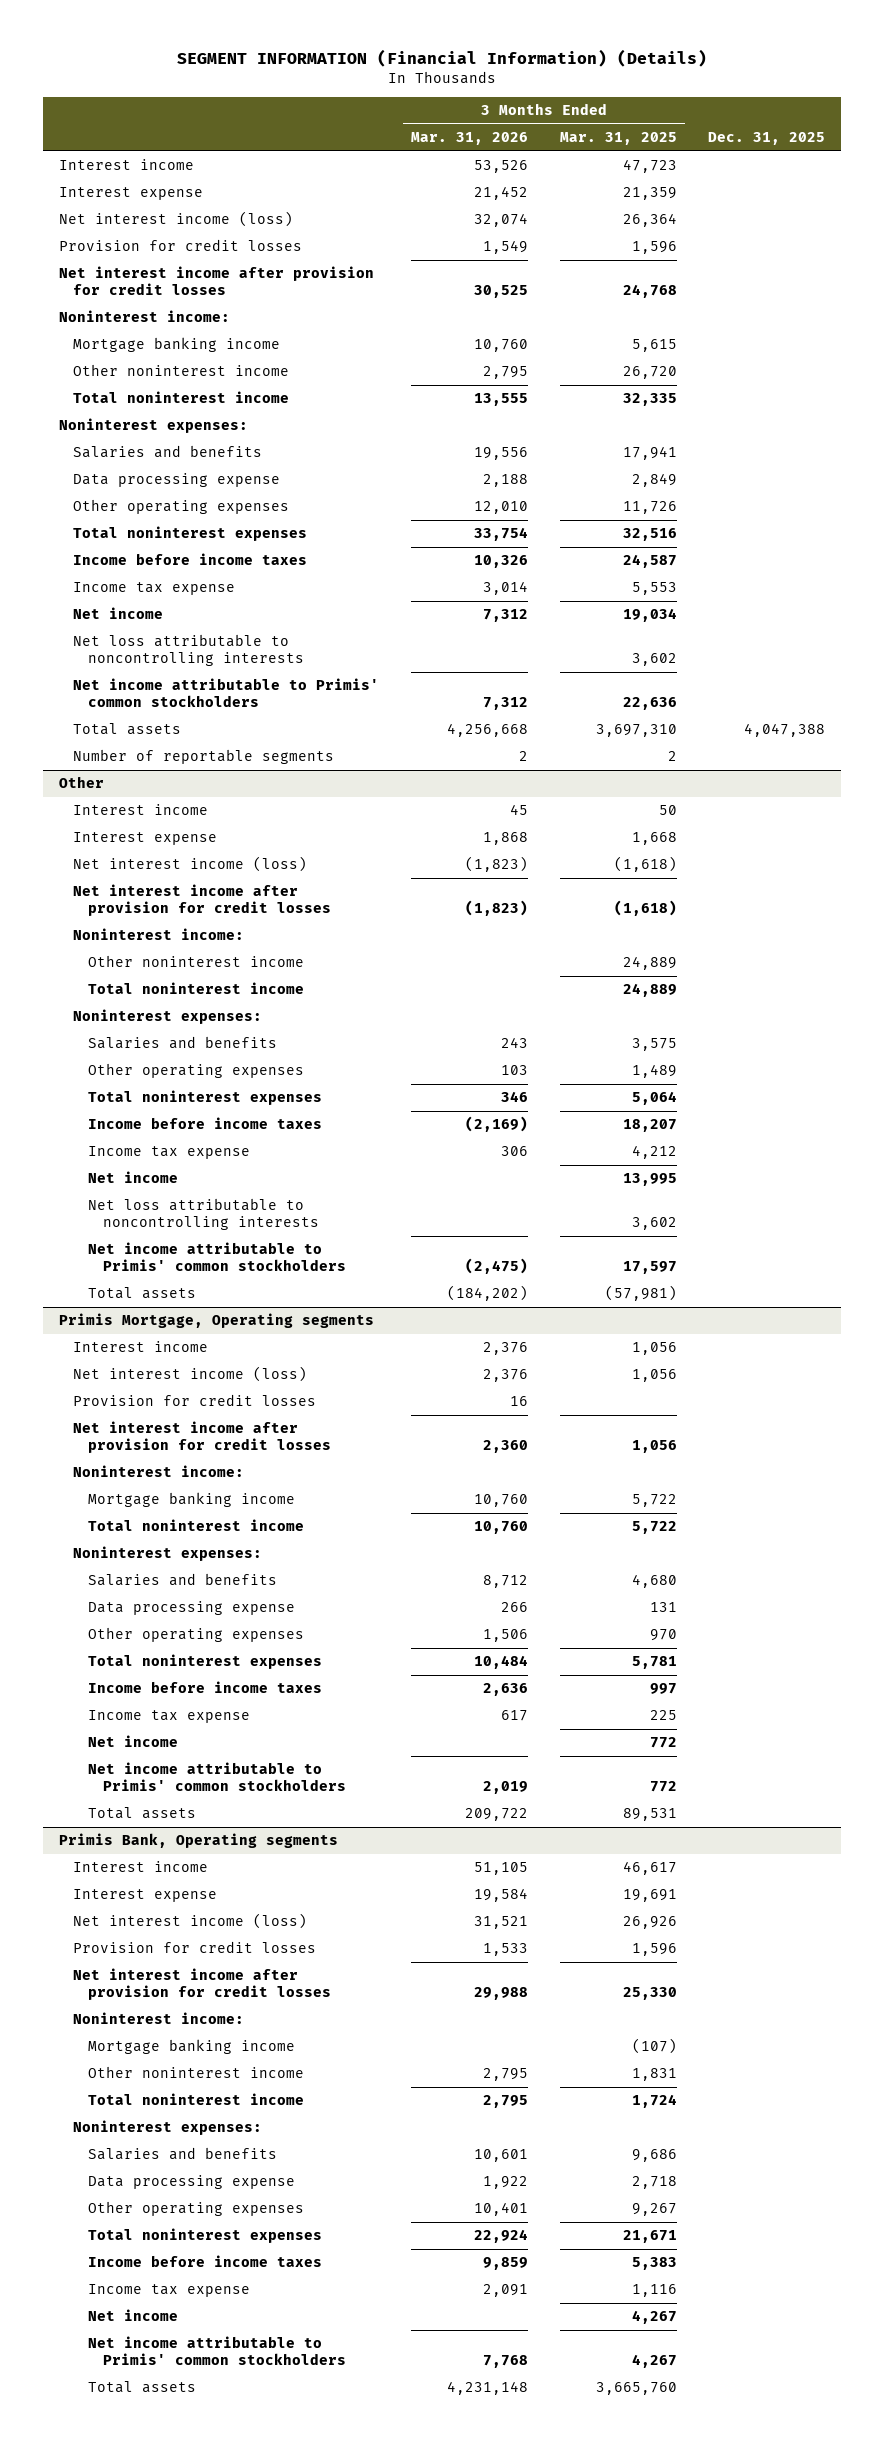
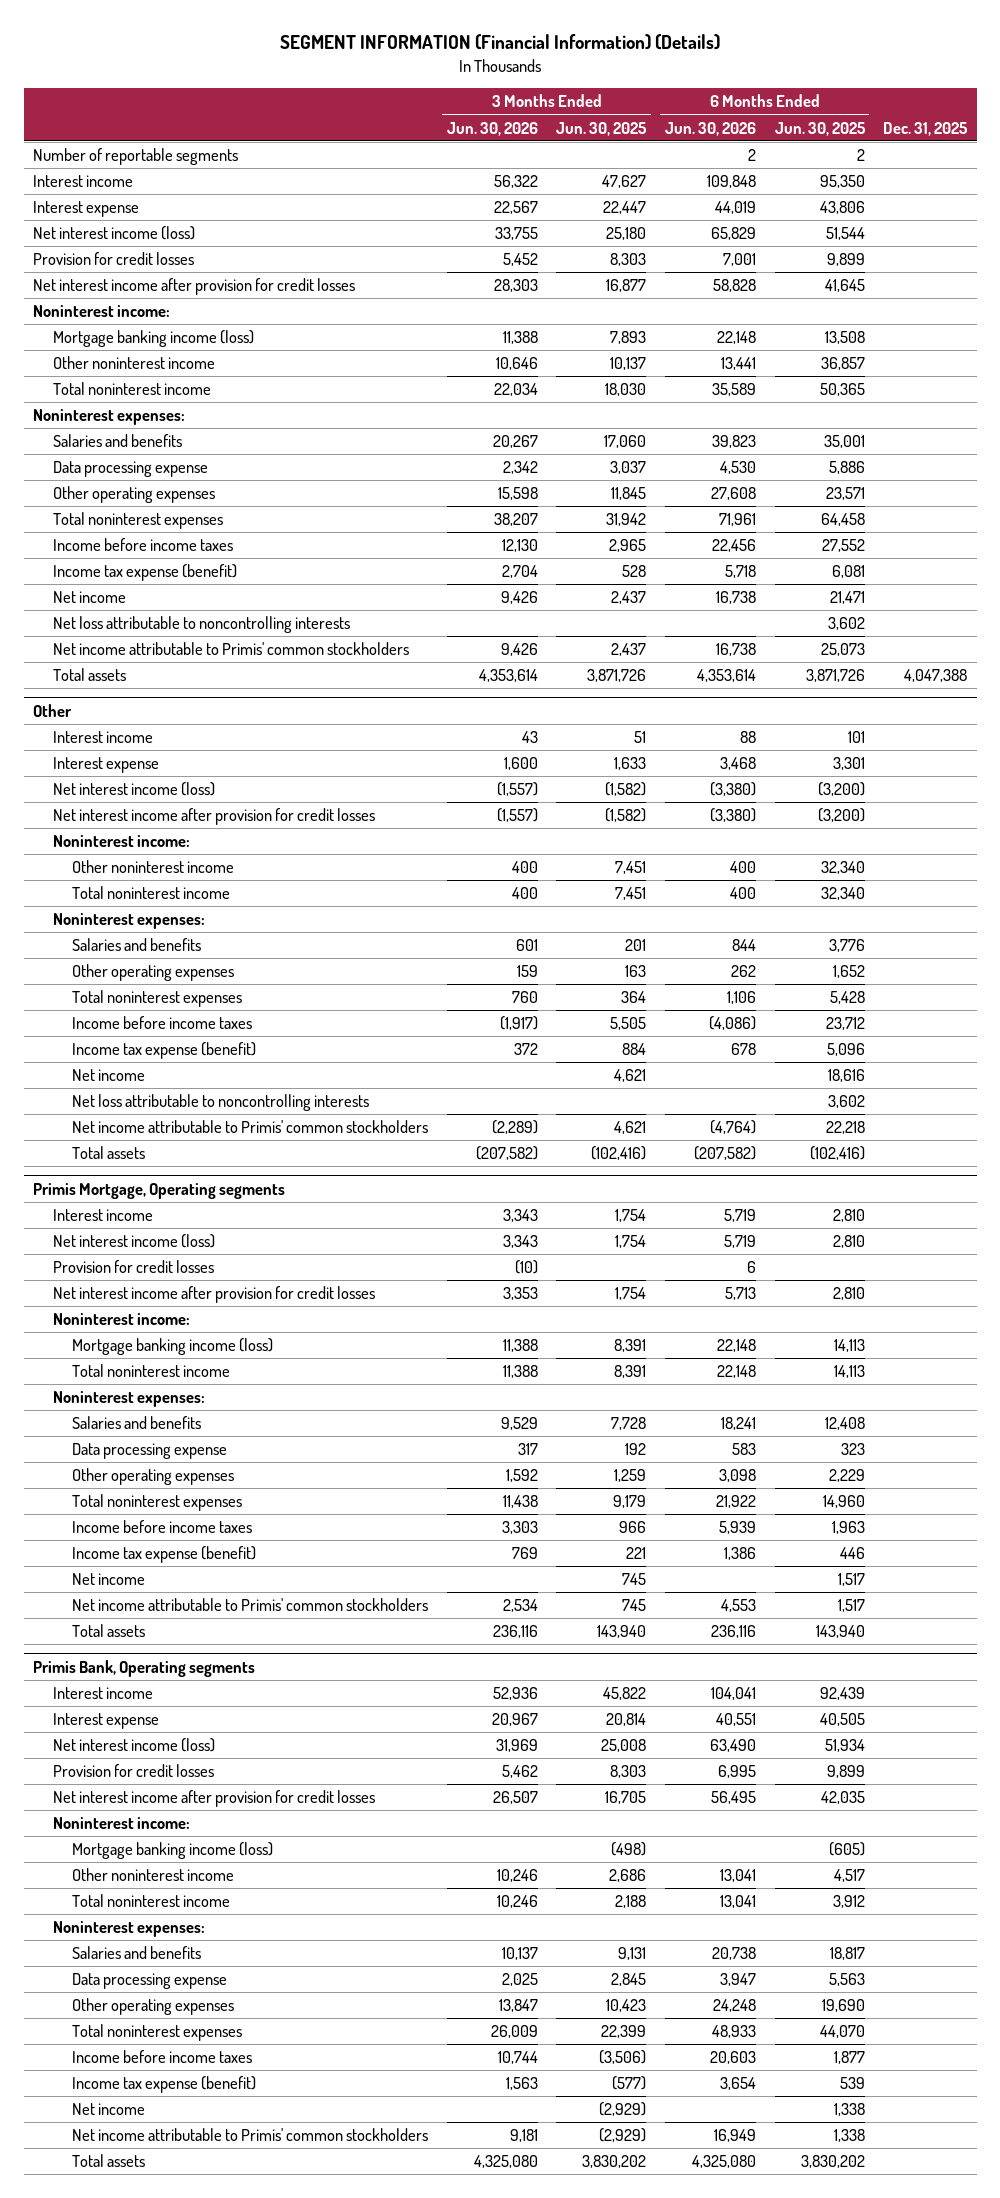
- | 3 Months Ended Mar. 31, 2026 | 3 Months Ended Mar. 31, 2025 | Dec. 31, 2025
+ | 3 Months Ended Jun. 30, 2026 | 3 Months Ended Jun. 30, 2025 | 6 Months Ended Jun. 30, 2026 | 6 Months Ended Jun. 30, 2025 | Dec. 31, 2025
moved up: Number of reportable segments | | | 2 | 2 |
- Mortgage banking income | 10,760 | 5,615 |
+ Mortgage banking income (loss) | 11,388 | 7,893 | 22,148 | 13,508 |
- Income tax expense | 3,014 | 5,553 |
+ Income tax expense (benefit) | 2,704 | 528 | 5,718 | 6,081 |
@ Other
- Income tax expense | 306 | 4,212 |
+ Income tax expense (benefit) | 372 | 884 | 678 | 5,096 |
@ Primis Mortgage, Operating segments
- Mortgage banking income | 10,760 | 5,722 |
+ Mortgage banking income (loss) | 11,388 | 8,391 | 22,148 | 14,113 |
- Income tax expense | 617 | 225 |
+ Income tax expense (benefit) | 769 | 221 | 1,386 | 446 |
@ Primis Bank, Operating segments
- Mortgage banking income | | (107) |
+ Mortgage banking income (loss) | | (498) | | (605) |
- Income tax expense | 2,091 | 1,116 |
+ Income tax expense (benefit) | 1,563 | (577) | 3,654 | 539 |

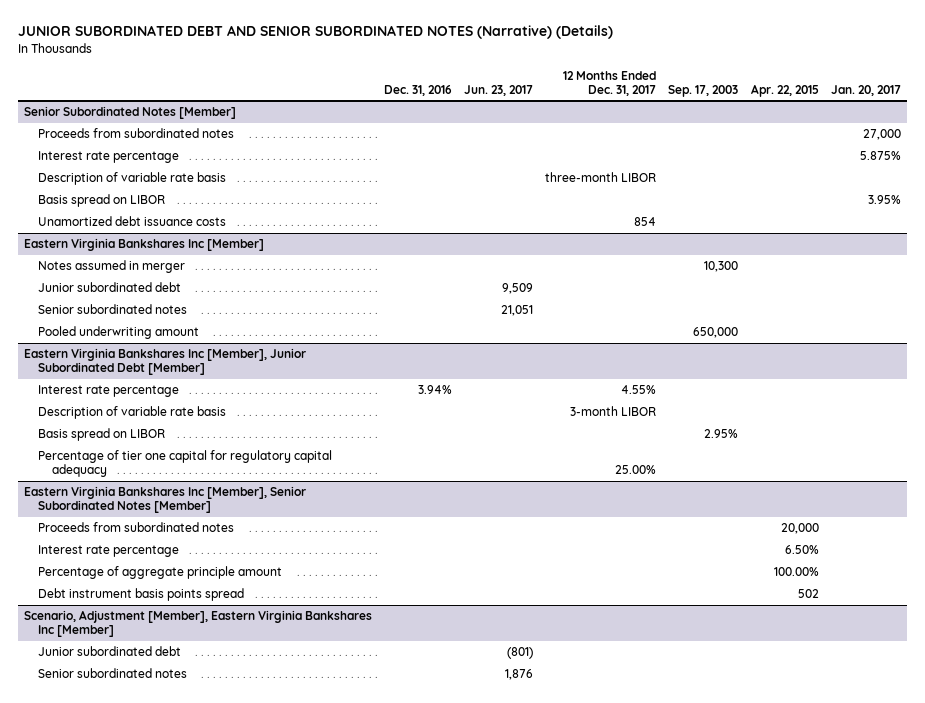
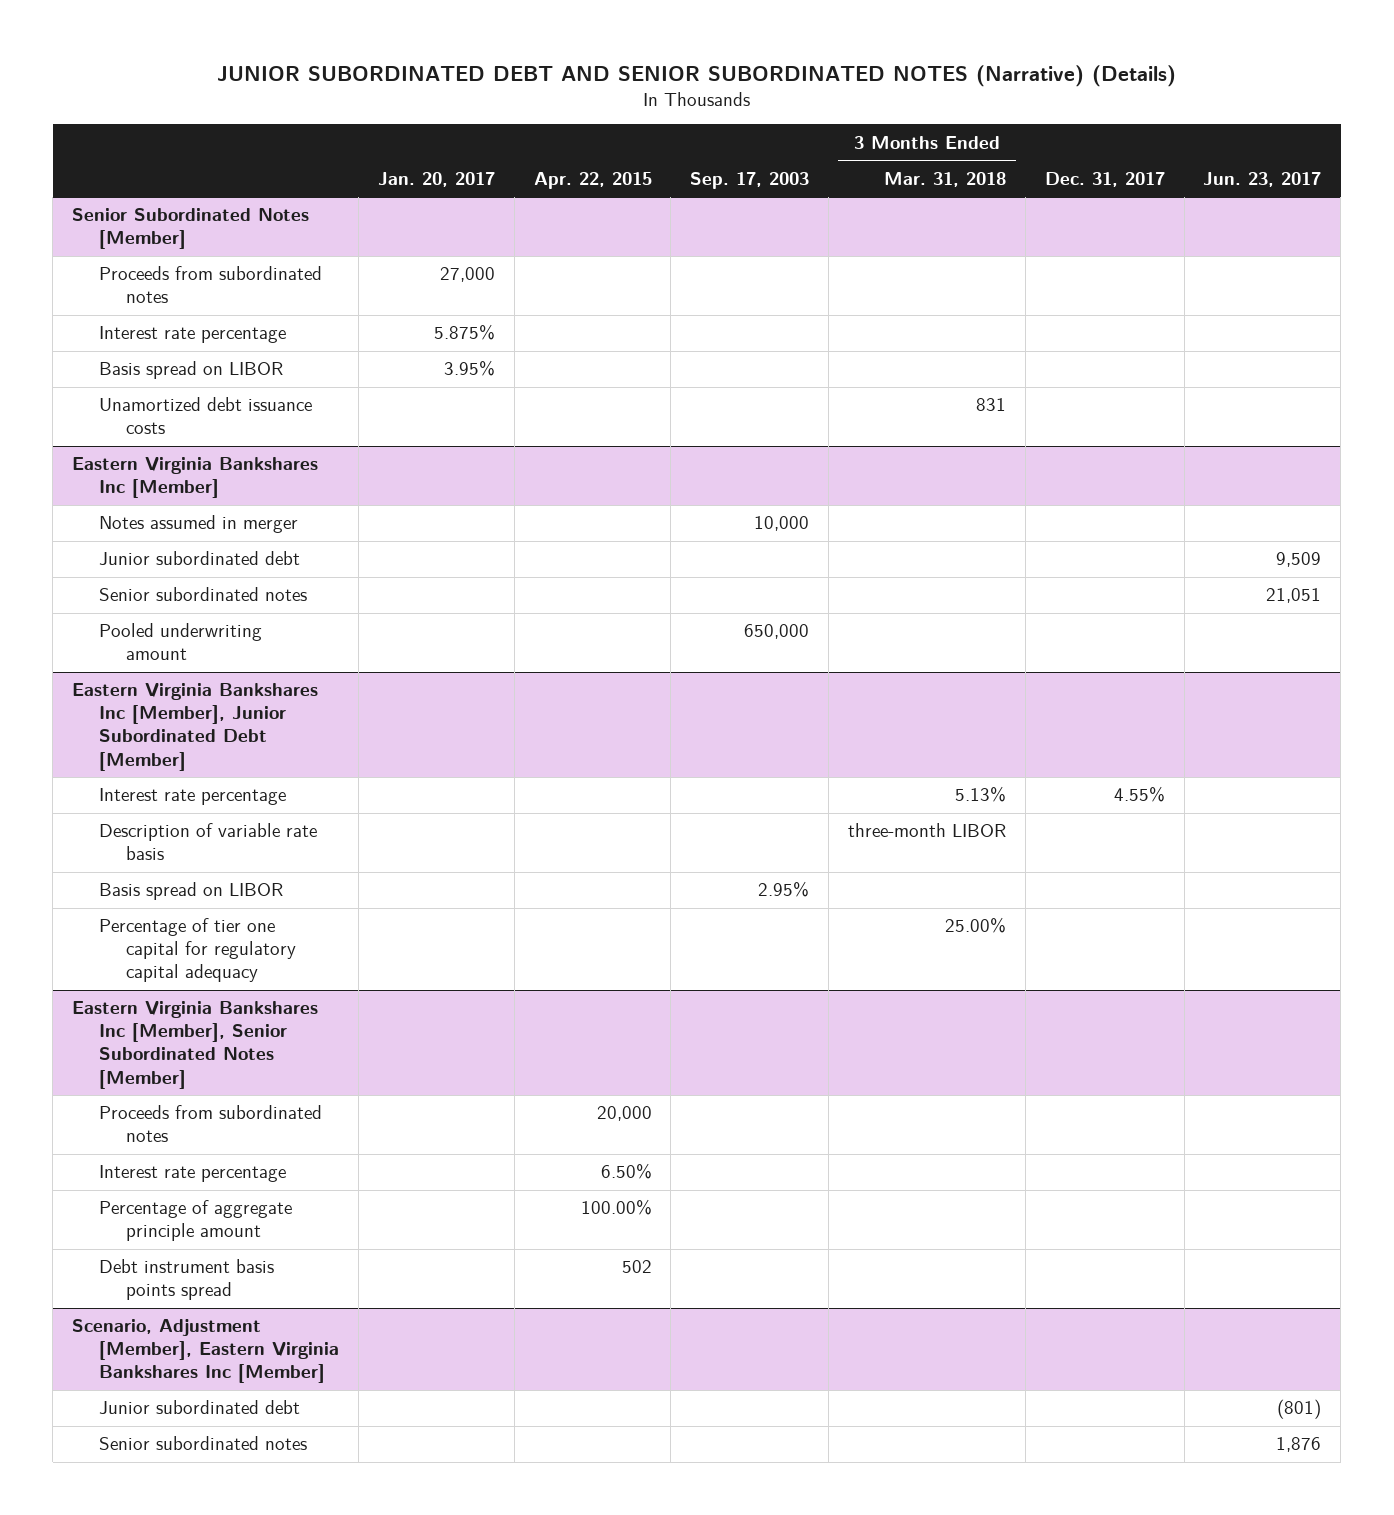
- | Dec. 31, 2016 | Jun. 23, 2017 | 12 Months Ended Dec. 31, 2017 | Sep. 17, 2003 | Apr. 22, 2015 | Jan. 20, 2017
+ | Jan. 20, 2017 | Apr. 22, 2015 | Sep. 17, 2003 | 3 Months Ended Mar. 31, 2018 | Dec. 31, 2017 | Jun. 23, 2017
@ Senior Subordinated Notes [Member]
- Description of variable rate basis | | | three-month LIBOR | | |
@ Eastern Virginia Bankshares Inc [Member]
- Notes assumed in merger | | | | 10,300 | |
+ Notes assumed in merger | | | 10,000 | | |

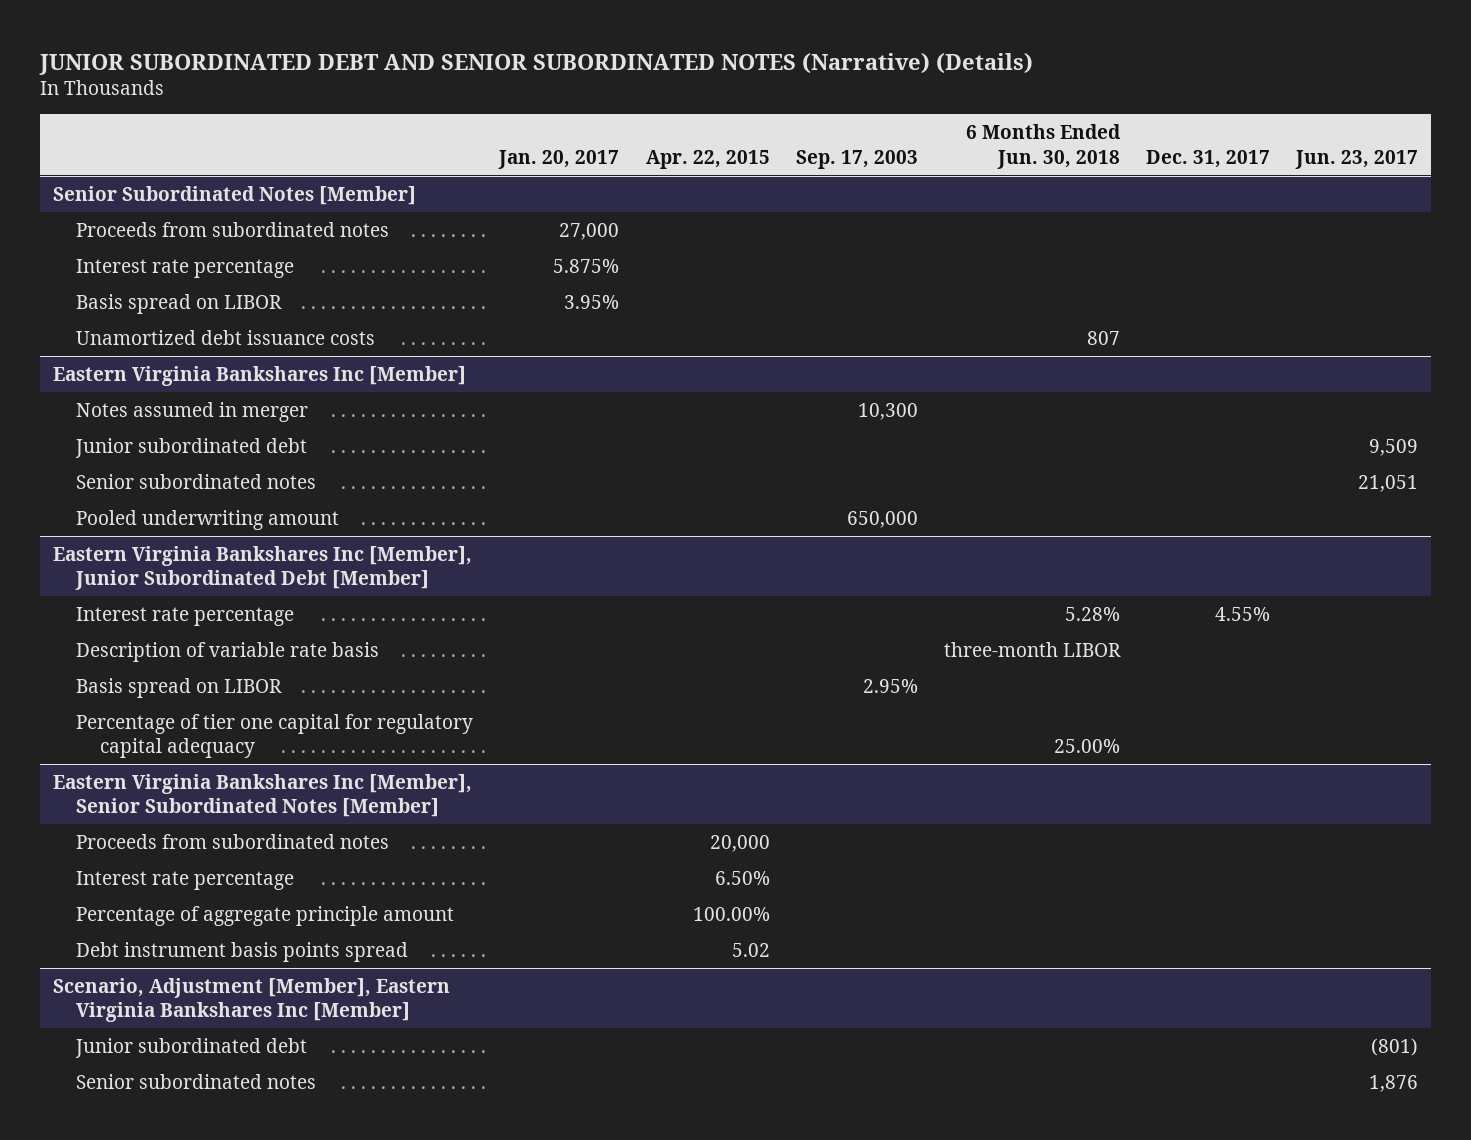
- | Jan. 20, 2017 | Apr. 22, 2015 | Sep. 17, 2003 | 3 Months Ended Mar. 31, 2018 | Dec. 31, 2017 | Jun. 23, 2017
+ | Jan. 20, 2017 | Apr. 22, 2015 | Sep. 17, 2003 | 6 Months Ended Jun. 30, 2018 | Dec. 31, 2017 | Jun. 23, 2017
@ Eastern Virginia Bankshares Inc [Member]
- Notes assumed in merger | | | 10,000 | | |
+ Notes assumed in merger | | | 10,300 | | |
@ Eastern Virginia Bankshares Inc [Member], Senior Subordinated Notes [Member]
- Debt instrument basis points spread | | 502 | | | |
+ Debt instrument basis points spread | | 5.02 | | | |

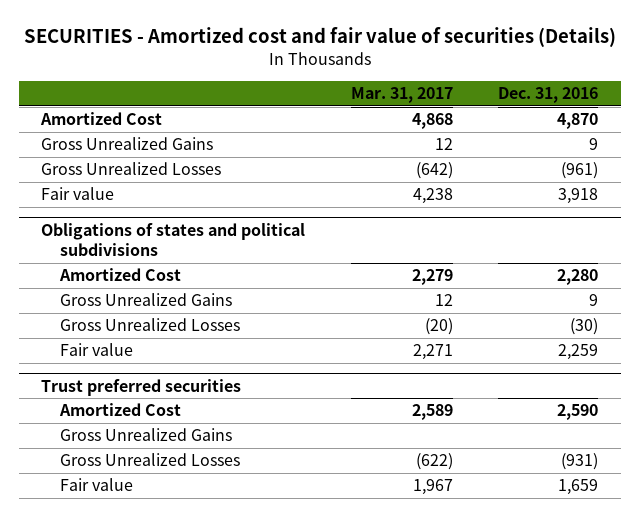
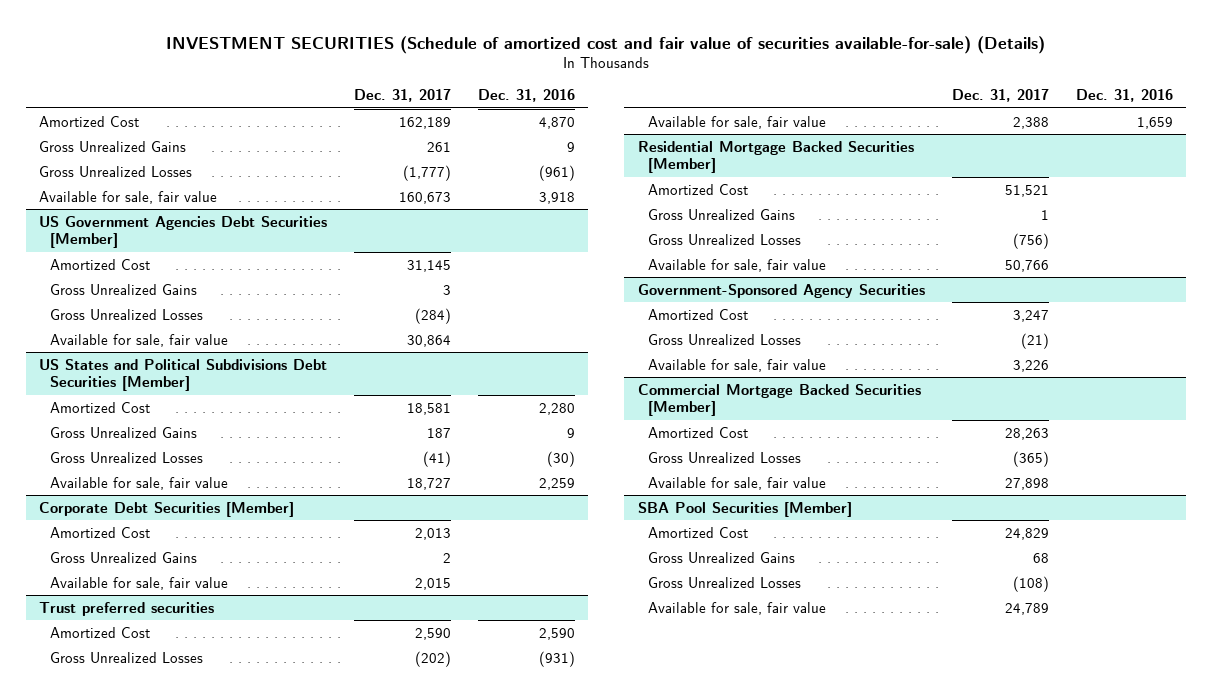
- SECURITIES - Amortized cost and fair value of securities (Details)
+ INVESTMENT SECURITIES (Schedule of amortized cost and fair value of securities available-for-sale) (Details)
- | Mar. 31, 2017 | Dec. 31, 2016
+ | Dec. 31, 2017 | Dec. 31, 2016
- Fair value | 4,238 | 3,918
- Obligations of states and political subdivisions
+ Available for sale, fair value | 160,673 | 3,918
+ US Government Agencies Debt Securities [Member]
+ Amortized Cost | 31,145 |
+ Gross Unrealized Gains | 3 |
+ Gross Unrealized Losses | (284) |
+ Available for sale, fair value | 30,864 |
+ US States and Political Subdivisions Debt Securities [Member]
- Fair value | 2,271 | 2,259
+ Available for sale, fair value | 18,727 | 2,259
+ Corporate Debt Securities [Member]
+ Amortized Cost | 2,013 |
+ Gross Unrealized Gains | 2 |
+ Available for sale, fair value | 2,015 |
@ Trust preferred securities
- Gross Unrealized Gains
- Fair value | 1,967 | 1,659
+ Available for sale, fair value | 2,388 | 1,659
+ Residential Mortgage Backed Securities [Member]
+ Amortized Cost | 51,521 |
+ Gross Unrealized Gains | 1 |
+ Gross Unrealized Losses | (756) |
+ Available for sale, fair value | 50,766 |
+ Government-Sponsored Agency Securities
+ Amortized Cost | 3,247 |
+ Gross Unrealized Losses | (21) |
+ Available for sale, fair value | 3,226 |
+ Commercial Mortgage Backed Securities [Member]
+ Amortized Cost | 28,263 |
+ Gross Unrealized Losses | (365) |
+ Available for sale, fair value | 27,898 |
+ SBA Pool Securities [Member]
+ Amortized Cost | 24,829 |
+ Gross Unrealized Gains | 68 |
+ Gross Unrealized Losses | (108) |
+ Available for sale, fair value | 24,789 |

